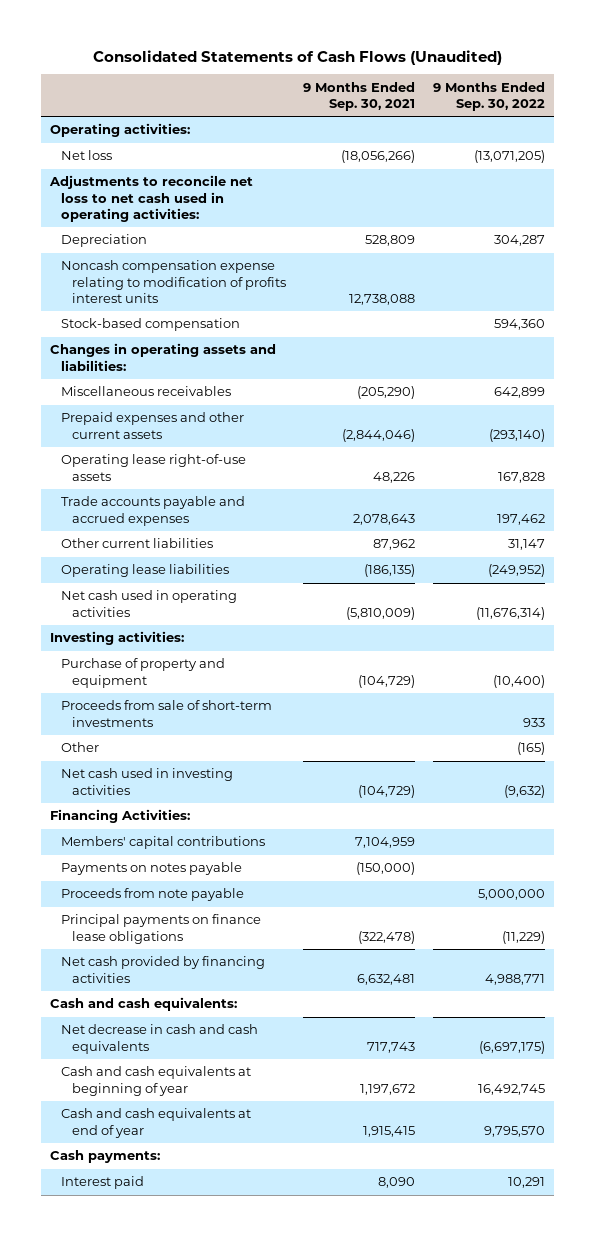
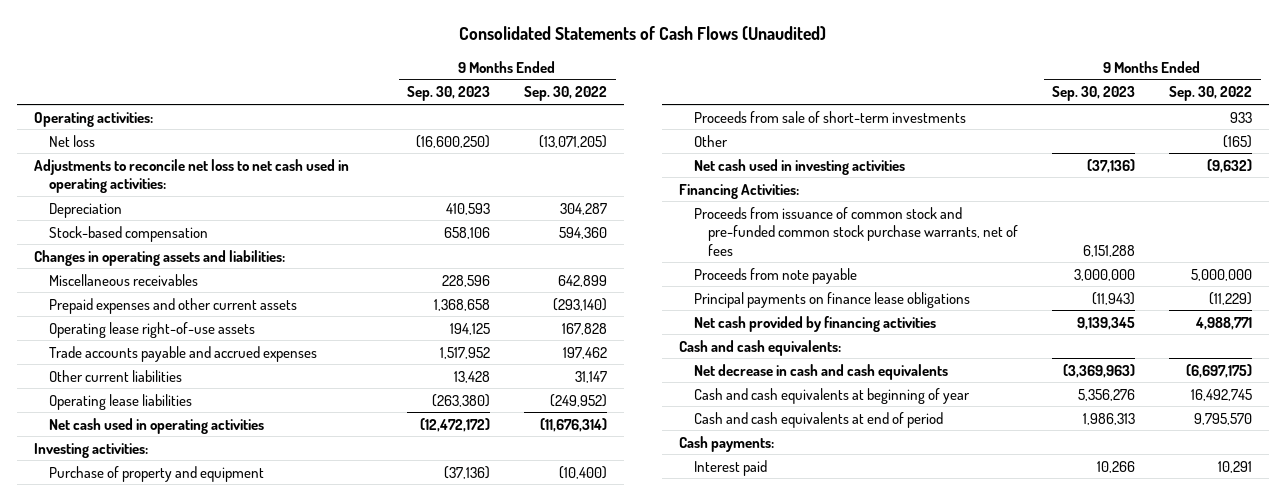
- | 9 Months Ended Sep. 30, 2021 | 9 Months Ended Sep. 30, 2022
+ | 9 Months Ended Sep. 30, 2023 | 9 Months Ended Sep. 30, 2022
- Noncash compensation expense relating to modification of profits interest units | 12,738,088 |
- Members' capital contributions | 7,104,959 |
- Payments on notes payable | (150,000) |
+ Proceeds from issuance of common stock and pre-funded common stock purchase warrants, net of fees | 6,151,288 |
- Cash and cash equivalents at end of year | 1,915,415 | 9,795,570
+ Cash and cash equivalents at end of period | 1,986,313 | 9,795,570

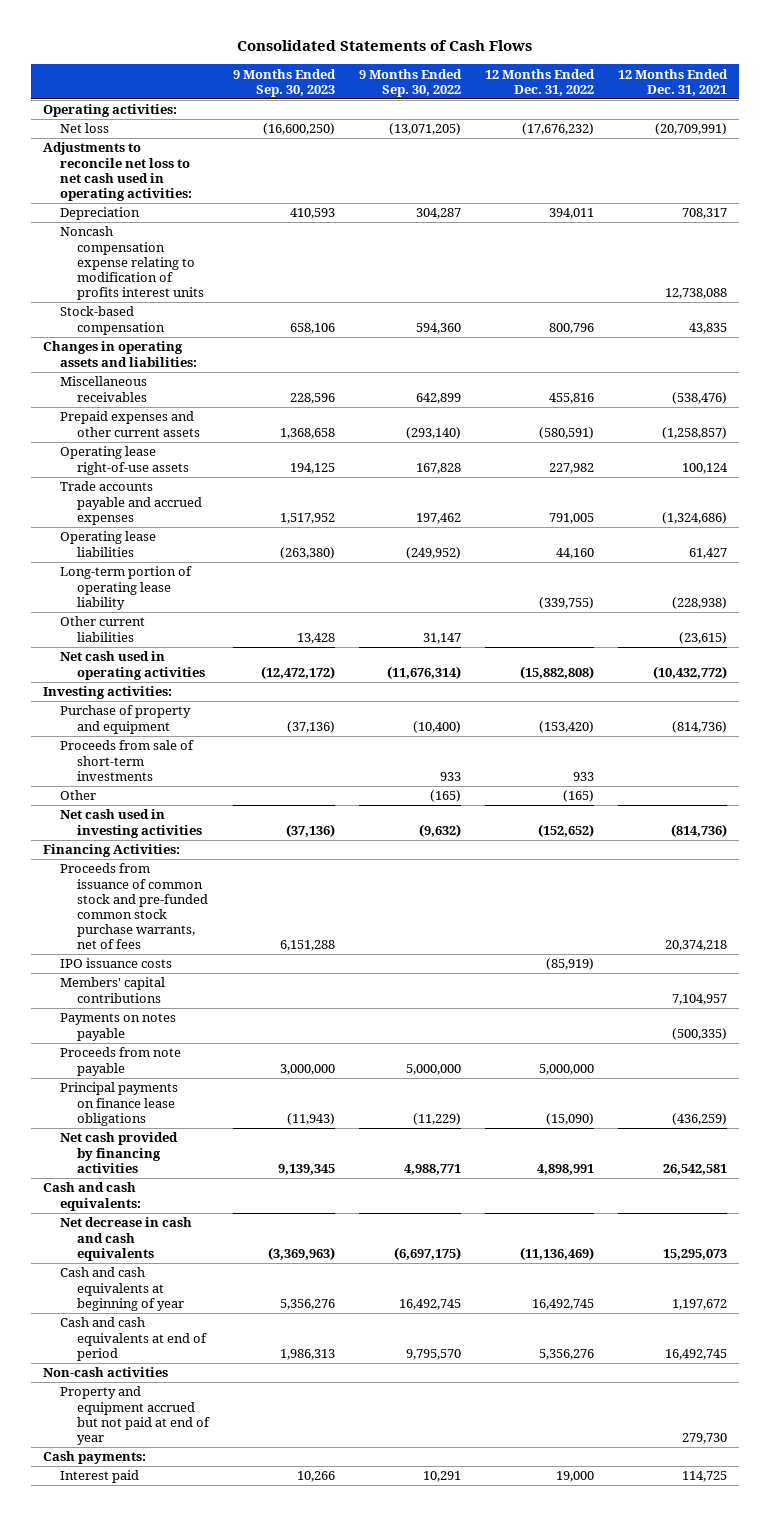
- Consolidated Statements of Cash Flows (Unaudited)
+ Consolidated Statements of Cash Flows
- | 9 Months Ended Sep. 30, 2023 | 9 Months Ended Sep. 30, 2022
+ | 9 Months Ended Sep. 30, 2023 | 9 Months Ended Sep. 30, 2022 | 12 Months Ended Dec. 31, 2022 | 12 Months Ended Dec. 31, 2021
+ Noncash compensation expense relating to modification of profits interest units | | | | 12,738,088
+ Long-term portion of operating lease liability | | | (339,755) | (228,938)
moved down: Other current liabilities | 13,428 | 31,147 | | (23,615)
+ IPO issuance costs | | | (85,919) |
+ Members' capital contributions | | | | 7,104,957
+ Payments on notes payable | | | | (500,335)
+ Non-cash activities
+ Property and equipment accrued but not paid at end of year | | | | 279,730

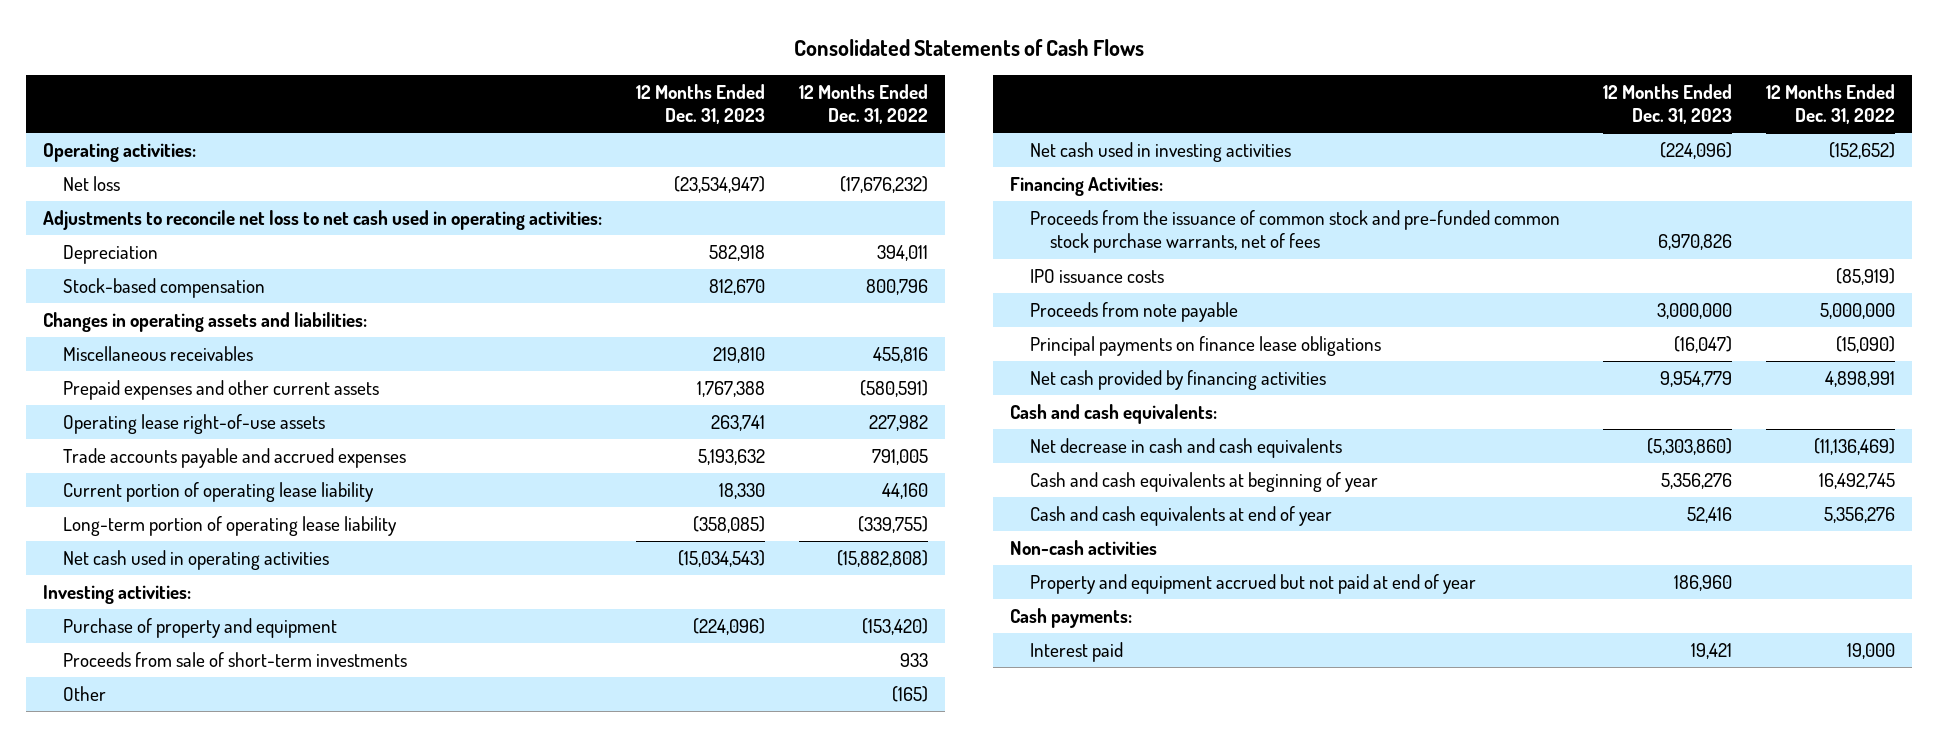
- | 9 Months Ended Sep. 30, 2023 | 9 Months Ended Sep. 30, 2022 | 12 Months Ended Dec. 31, 2022 | 12 Months Ended Dec. 31, 2021
+ | 12 Months Ended Dec. 31, 2023 | 12 Months Ended Dec. 31, 2022
- Noncash compensation expense relating to modification of profits interest units | | | | 12,738,088
- Operating lease liabilities | (263,380) | (249,952) | 44,160 | 61,427
+ Current portion of operating lease liability | 18,330 | 44,160
- Other current liabilities | 13,428 | 31,147 | | (23,615)
- Proceeds from issuance of common stock and pre-funded common stock purchase warrants, net of fees | 6,151,288 | | | 20,374,218
+ Proceeds from the issuance of common stock and pre-funded common stock purchase warrants, net of fees | 6,970,826 |
- Members' capital contributions | | | | 7,104,957
- Payments on notes payable | | | | (500,335)
- Cash and cash equivalents at end of period | 1,986,313 | 9,795,570 | 5,356,276 | 16,492,745
+ Cash and cash equivalents at end of year | 52,416 | 5,356,276

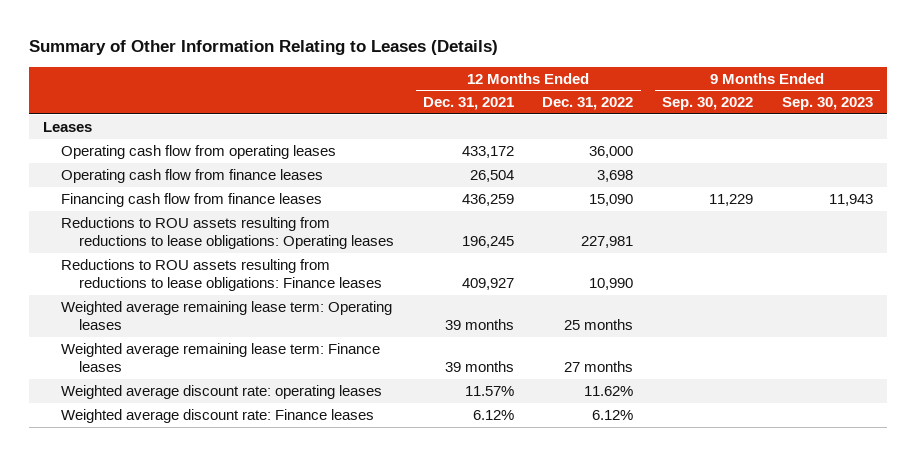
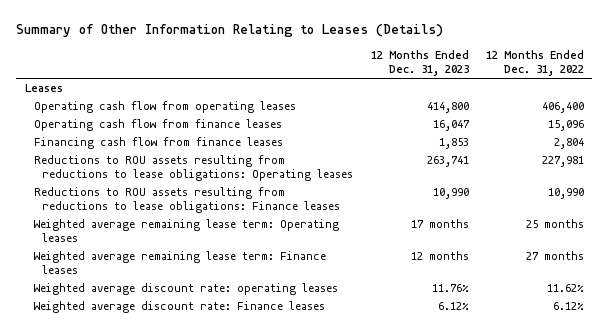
- | 12 Months Ended Dec. 31, 2021 | 12 Months Ended Dec. 31, 2022 | 9 Months Ended Sep. 30, 2022 | 9 Months Ended Sep. 30, 2023
+ | 12 Months Ended Dec. 31, 2023 | 12 Months Ended Dec. 31, 2022
- Operating cash flow from operating leases | 433,172 | 36,000 | |
- Operating cash flow from finance leases | 26,504 | 3,698 | |
- Financing cash flow from finance leases | 436,259 | 15,090 | 11,229 | 11,943
+ Operating cash flow from operating leases | 414,800 | 406,400
+ Operating cash flow from finance leases | 16,047 | 15,096
+ Financing cash flow from finance leases | 1,853 | 2,804

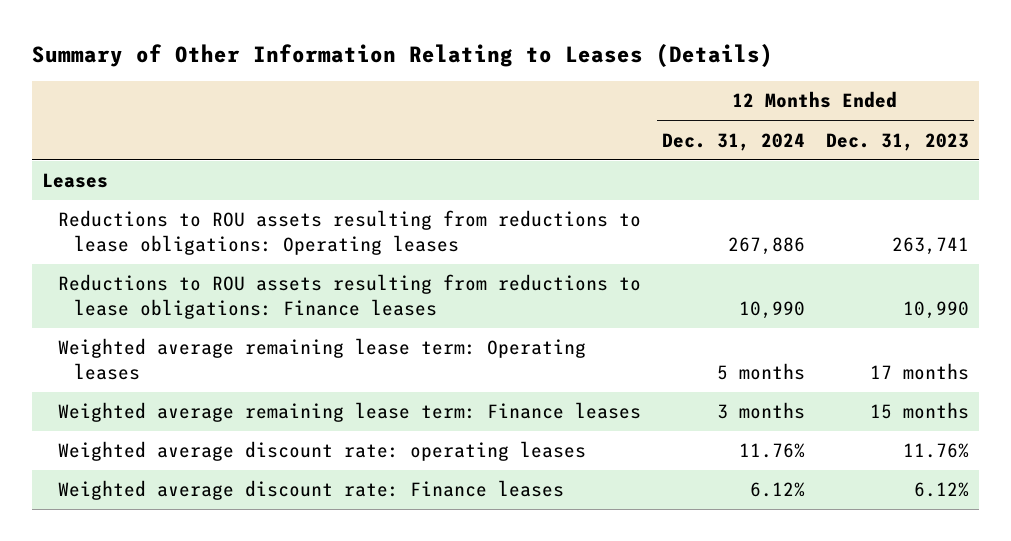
- | 12 Months Ended Dec. 31, 2023 | 12 Months Ended Dec. 31, 2022
+ | 12 Months Ended Dec. 31, 2024 | 12 Months Ended Dec. 31, 2023
- Operating cash flow from operating leases | 414,800 | 406,400
- Operating cash flow from finance leases | 16,047 | 15,096
- Financing cash flow from finance leases | 1,853 | 2,804
- Weighted average remaining lease term: Finance leases | 12 months | 27 months
+ Weighted average remaining lease term: Finance leases | 3 months | 15 months

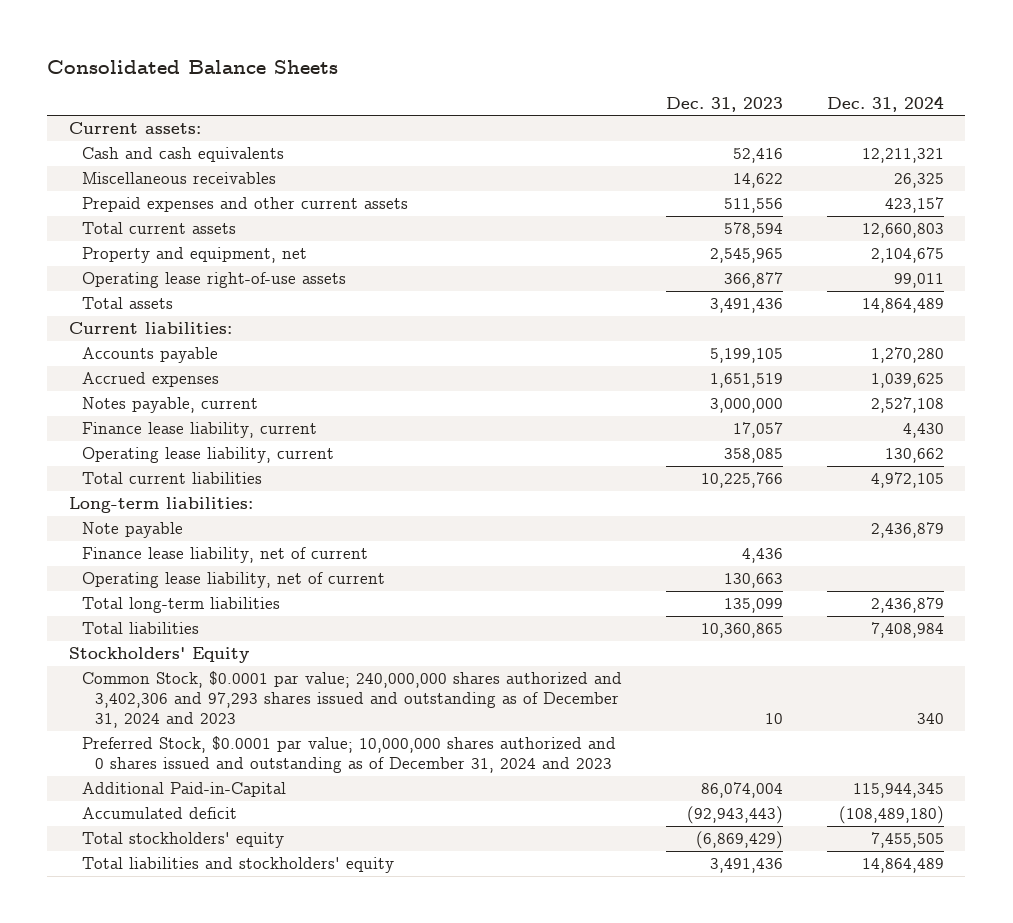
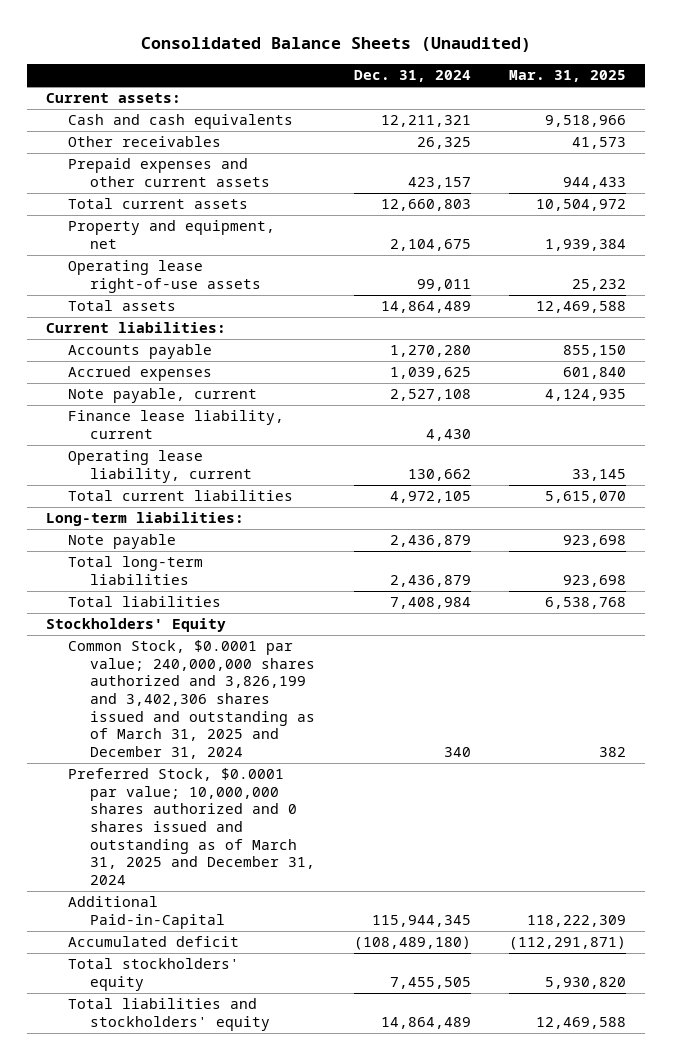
- Consolidated Balance Sheets
+ Consolidated Balance Sheets (Unaudited)
- | Dec. 31, 2023 | Dec. 31, 2024
+ | Dec. 31, 2024 | Mar. 31, 2025
- Miscellaneous receivables | 14,622 | 26,325
+ Other receivables | 26,325 | 41,573
- Notes payable, current | 3,000,000 | 2,527,108
+ Note payable, current | 2,527,108 | 4,124,935
- Finance lease liability, net of current | 4,436 |
- Operating lease liability, net of current | 130,663 |
- Common Stock, $0.0001 par value; 240,000,000 shares authorized and 3,402,306 and 97,293 shares issued and outstanding as of December 31, 2024 and 2023 | 10 | 340
- Preferred Stock, $0.0001 par value; 10,000,000 shares authorized and 0 shares issued and outstanding as of December 31, 2024 and 2023
+ Common Stock, $0.0001 par value; 240,000,000 shares authorized and 3,826,199 and 3,402,306 shares issued and outstanding as of March 31, 2025 and December 31, 2024 | 340 | 382
+ Preferred Stock, $0.0001 par value; 10,000,000 shares authorized and 0 shares issued and outstanding as of March 31, 2025 and December 31, 2024

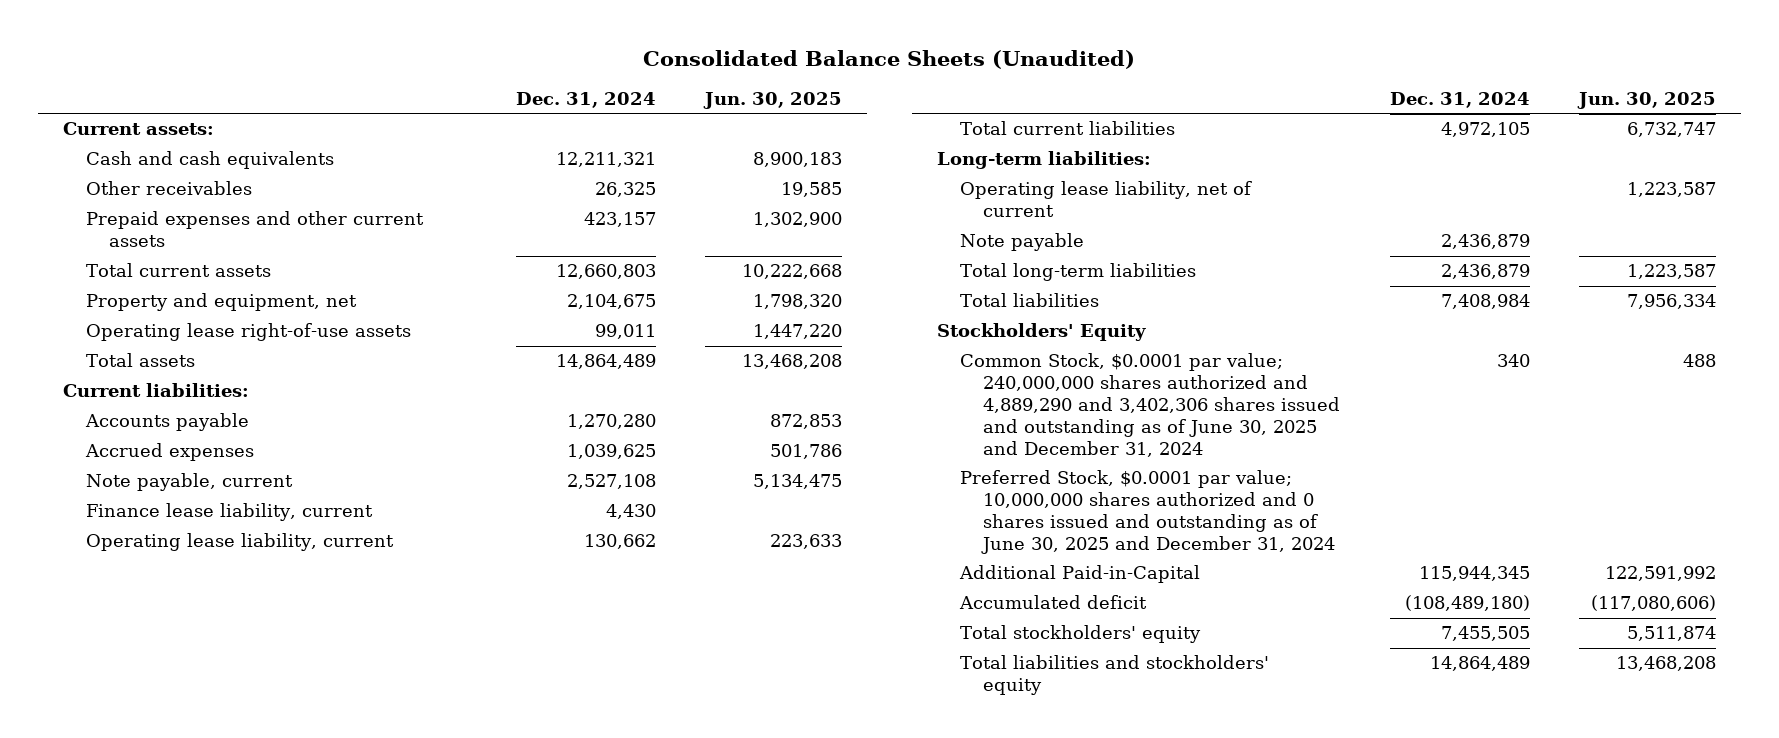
- | Dec. 31, 2024 | Mar. 31, 2025
+ | Dec. 31, 2024 | Jun. 30, 2025
+ Operating lease liability, net of current | | 1,223,587
- Common Stock, $0.0001 par value; 240,000,000 shares authorized and 3,826,199 and 3,402,306 shares issued and outstanding as of March 31, 2025 and December 31, 2024 | 340 | 382
- Preferred Stock, $0.0001 par value; 10,000,000 shares authorized and 0 shares issued and outstanding as of March 31, 2025 and December 31, 2024
+ Common Stock, $0.0001 par value; 240,000,000 shares authorized and 4,889,290 and 3,402,306 shares issued and outstanding as of June 30, 2025 and December 31, 2024 | 340 | 488
+ Preferred Stock, $0.0001 par value; 10,000,000 shares authorized and 0 shares issued and outstanding as of June 30, 2025 and December 31, 2024

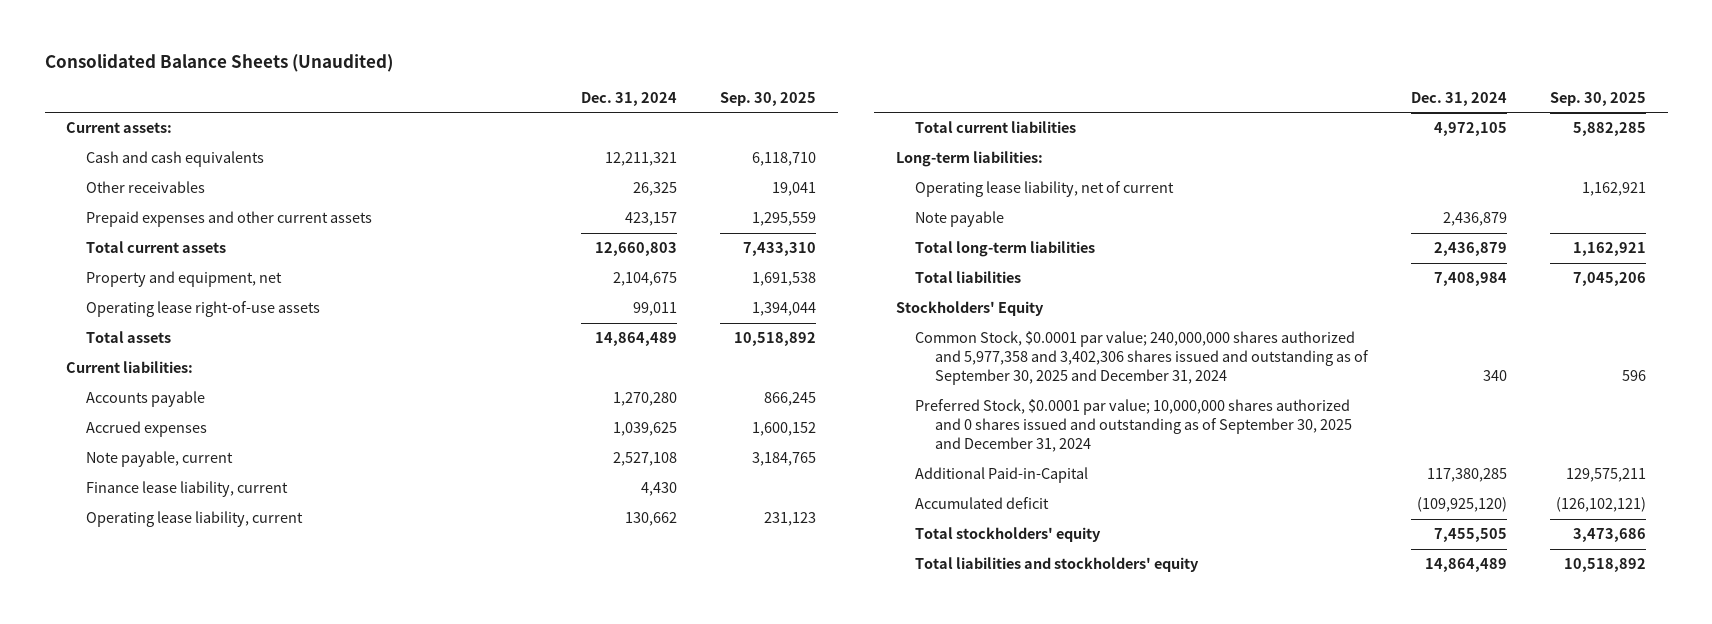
- | Dec. 31, 2024 | Jun. 30, 2025
+ | Dec. 31, 2024 | Sep. 30, 2025
- Common Stock, $0.0001 par value; 240,000,000 shares authorized and 4,889,290 and 3,402,306 shares issued and outstanding as of June 30, 2025 and December 31, 2024 | 340 | 488
- Preferred Stock, $0.0001 par value; 10,000,000 shares authorized and 0 shares issued and outstanding as of June 30, 2025 and December 31, 2024
- Additional Paid-in-Capital | 115,944,345 | 122,591,992
- Accumulated deficit | (108,489,180) | (117,080,606)
+ Common Stock, $0.0001 par value; 240,000,000 shares authorized and 5,977,358 and 3,402,306 shares issued and outstanding as of September 30, 2025 and December 31, 2024 | 340 | 596
+ Preferred Stock, $0.0001 par value; 10,000,000 shares authorized and 0 shares issued and outstanding as of September 30, 2025 and December 31, 2024
+ Additional Paid-in-Capital | 117,380,285 | 129,575,211
+ Accumulated deficit | (109,925,120) | (126,102,121)

